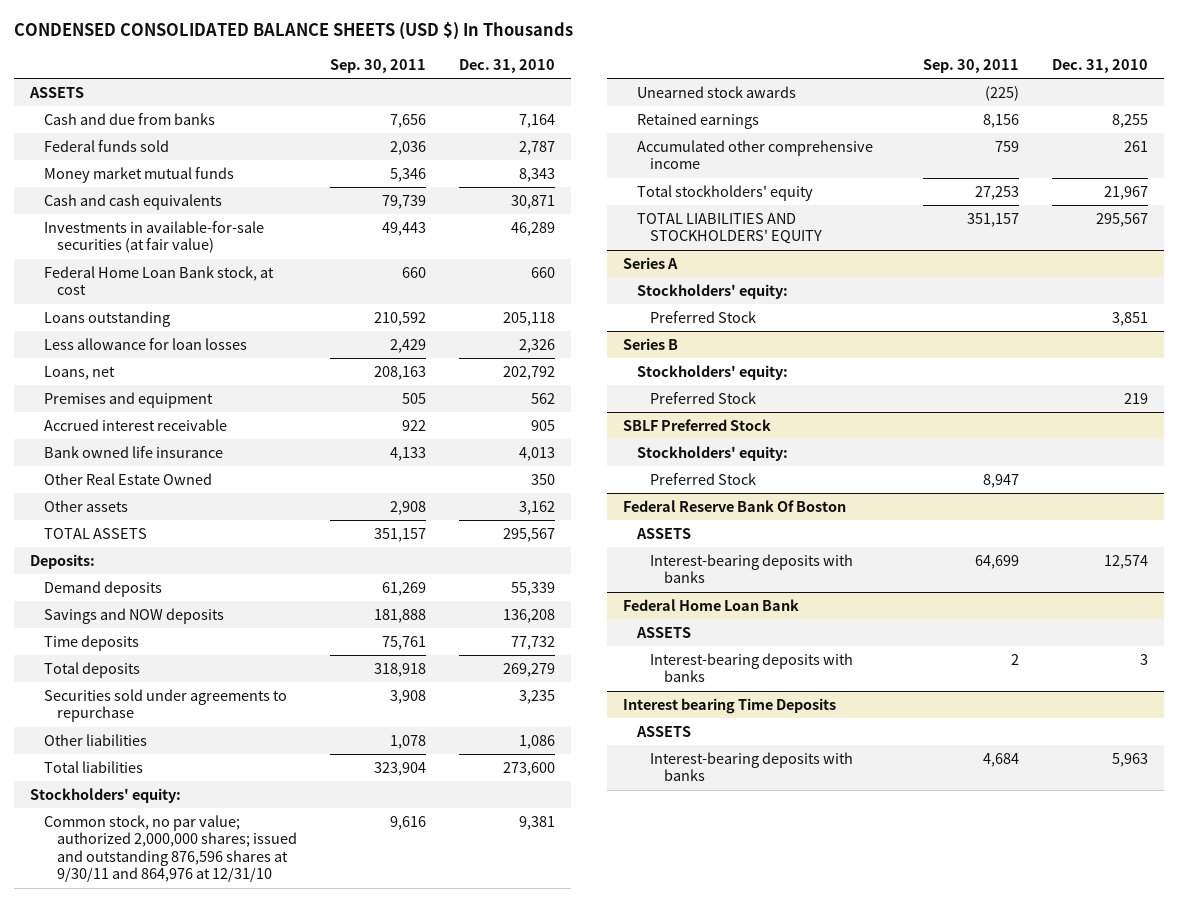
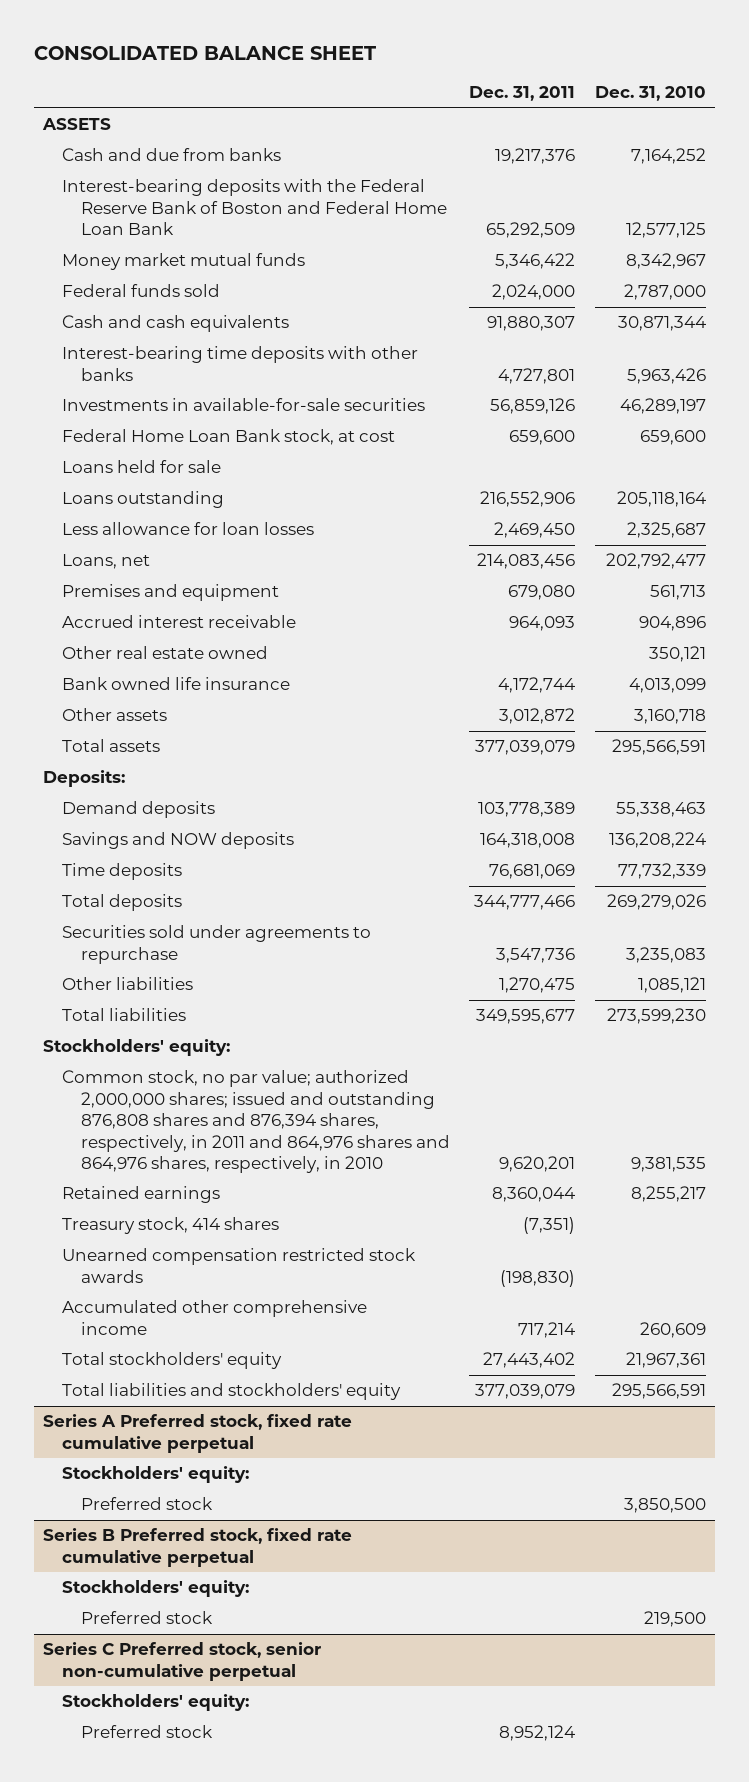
- CONDENSED CONSOLIDATED BALANCE SHEETS (USD $) In Thousands
+ CONSOLIDATED BALANCE SHEET
- | Sep. 30, 2011 | Dec. 31, 2010
+ | Dec. 31, 2011 | Dec. 31, 2010
- Cash and due from banks | 7,656 | 7,164
- Federal funds sold | 2,036 | 2,787
- Money market mutual funds | 5,346 | 8,343
- Cash and cash equivalents | 79,739 | 30,871
- Investments in available-for-sale securities (at fair value) | 49,443 | 46,289
- Federal Home Loan Bank stock, at cost | 660 | 660
- Loans outstanding | 210,592 | 205,118
- Less allowance for loan losses | 2,429 | 2,326
- Loans, net | 208,163 | 202,792
- Premises and equipment | 505 | 562
- Accrued interest receivable | 922 | 905
- Bank owned life insurance | 4,133 | 4,013
- Other Real Estate Owned | | 350
- Other assets | 2,908 | 3,162
- TOTAL ASSETS | 351,157 | 295,567
+ Cash and due from banks | 19,217,376 | 7,164,252
+ Interest-bearing deposits with the Federal Reserve Bank of Boston and Federal Home Loan Bank | 65,292,509 | 12,577,125
+ Money market mutual funds | 5,346,422 | 8,342,967
+ Federal funds sold | 2,024,000 | 2,787,000
+ Cash and cash equivalents | 91,880,307 | 30,871,344
+ Interest-bearing time deposits with other banks | 4,727,801 | 5,963,426
+ Investments in available-for-sale securities | 56,859,126 | 46,289,197
+ Federal Home Loan Bank stock, at cost | 659,600 | 659,600
+ Loans held for sale
+ Loans outstanding | 216,552,906 | 205,118,164
+ Less allowance for loan losses | 2,469,450 | 2,325,687
+ Loans, net | 214,083,456 | 202,792,477
+ Premises and equipment | 679,080 | 561,713
+ Accrued interest receivable | 964,093 | 904,896
+ Other real estate owned | | 350,121
+ Bank owned life insurance | 4,172,744 | 4,013,099
+ Other assets | 3,012,872 | 3,160,718
+ Total assets | 377,039,079 | 295,566,591
- Demand deposits | 61,269 | 55,339
- Savings and NOW deposits | 181,888 | 136,208
- Time deposits | 75,761 | 77,732
- Total deposits | 318,918 | 269,279
- Securities sold under agreements to repurchase | 3,908 | 3,235
- Other liabilities | 1,078 | 1,086
- Total liabilities | 323,904 | 273,600
+ Demand deposits | 103,778,389 | 55,338,463
+ Savings and NOW deposits | 164,318,008 | 136,208,224
+ Time deposits | 76,681,069 | 77,732,339
+ Total deposits | 344,777,466 | 269,279,026
+ Securities sold under agreements to repurchase | 3,547,736 | 3,235,083
+ Other liabilities | 1,270,475 | 1,085,121
+ Total liabilities | 349,595,677 | 273,599,230
- Common stock, no par value; authorized 2,000,000 shares; issued and outstanding 876,596 shares at 9/30/11 and 864,976 at 12/31/10 | 9,616 | 9,381
- Unearned stock awards | (225) |
- Retained earnings | 8,156 | 8,255
- Accumulated other comprehensive income | 759 | 261
- Total stockholders' equity | 27,253 | 21,967
- TOTAL LIABILITIES AND STOCKHOLDERS' EQUITY | 351,157 | 295,567
- Series A
+ Common stock, no par value; authorized 2,000,000 shares; issued and outstanding 876,808 shares and 876,394 shares, respectively, in 2011 and 864,976 shares and 864,976 shares, respectively, in 2010 | 9,620,201 | 9,381,535
+ Retained earnings | 8,360,044 | 8,255,217
+ Treasury stock, 414 shares | (7,351) |
+ Unearned compensation restricted stock awards | (198,830) |
+ Accumulated other comprehensive income | 717,214 | 260,609
+ Total stockholders' equity | 27,443,402 | 21,967,361
+ Total liabilities and stockholders' equity | 377,039,079 | 295,566,591
+ Series A Preferred stock, fixed rate cumulative perpetual
- Preferred Stock | | 3,851
- Series B
+ Preferred stock | | 3,850,500
+ Series B Preferred stock, fixed rate cumulative perpetual
- Preferred Stock | | 219
- SBLF Preferred Stock
+ Preferred stock | | 219,500
+ Series C Preferred stock, senior non-cumulative perpetual
- Preferred Stock | 8,947 |
- Federal Reserve Bank Of Boston
- ASSETS
- Interest-bearing deposits with banks | 64,699 | 12,574
- Federal Home Loan Bank
- ASSETS
- Interest-bearing deposits with banks | 2 | 3
- Interest bearing Time Deposits
- ASSETS
- Interest-bearing deposits with banks | 4,684 | 5,963
+ Preferred stock | 8,952,124 |

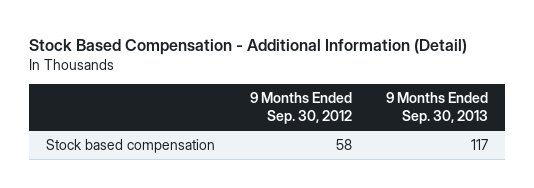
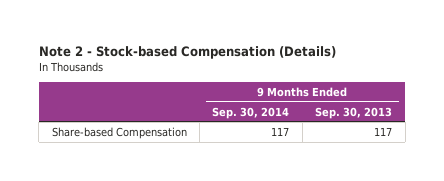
- Stock Based Compensation - Additional Information (Detail)
+ Note 2 - Stock-based Compensation (Details)
- | 9 Months Ended Sep. 30, 2012 | 9 Months Ended Sep. 30, 2013
+ | 9 Months Ended Sep. 30, 2014 | 9 Months Ended Sep. 30, 2013
- Stock based compensation | 58 | 117
+ Share-based Compensation | 117 | 117

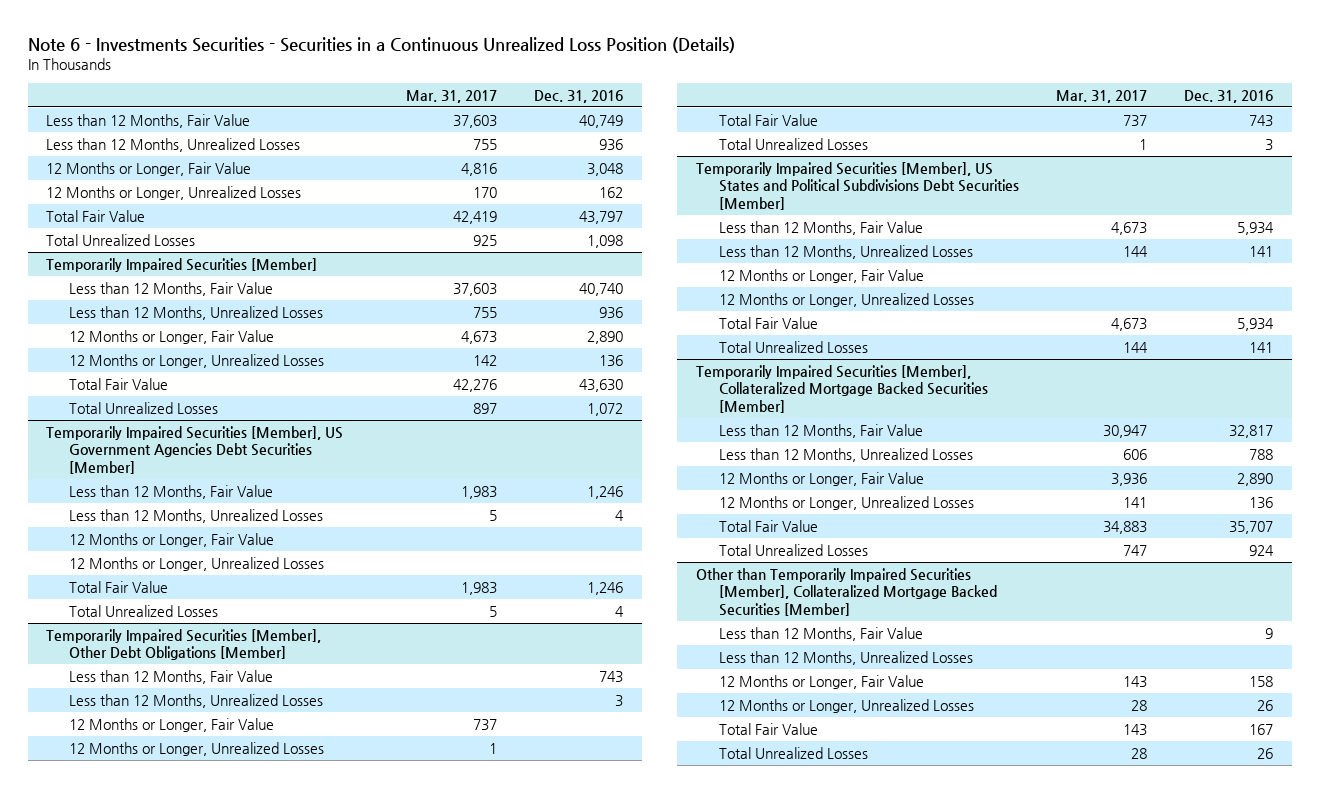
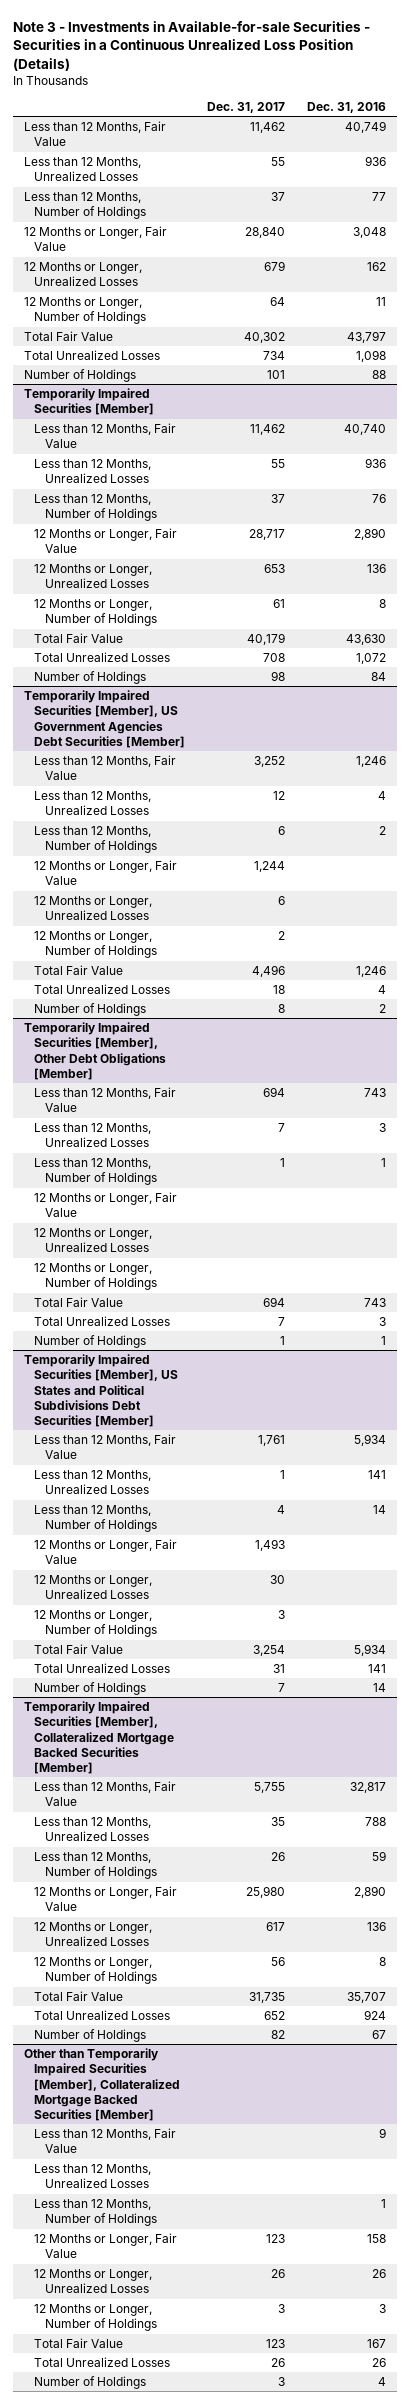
- Note 6 - Investments Securities - Securities in a Continuous Unrealized Loss Position (Details)
+ Note 3 - Investments in Available-for-sale Securities - Securities in a Continuous Unrealized Loss Position (Details)
- | Mar. 31, 2017 | Dec. 31, 2016
+ | Dec. 31, 2017 | Dec. 31, 2016
+ Less than 12 Months, Number of Holdings | 37 | 77
+ 12 Months or Longer, Number of Holdings | 64 | 11
+ Number of Holdings | 101 | 88
@ Temporarily Impaired Securities [Member]
+ Less than 12 Months, Number of Holdings | 37 | 76
+ 12 Months or Longer, Number of Holdings | 61 | 8
+ Number of Holdings | 98 | 84
@ Temporarily Impaired Securities [Member], US Government Agencies Debt Securities [Member]
+ Less than 12 Months, Number of Holdings | 6 | 2
+ 12 Months or Longer, Number of Holdings | 2 |
+ Number of Holdings | 8 | 2
@ Temporarily Impaired Securities [Member], Other Debt Obligations [Member]
+ Less than 12 Months, Number of Holdings | 1 | 1
+ 12 Months or Longer, Number of Holdings
+ Number of Holdings | 1 | 1
@ Temporarily Impaired Securities [Member], US States and Political Subdivisions Debt Securities [Member]
+ Less than 12 Months, Number of Holdings | 4 | 14
+ 12 Months or Longer, Number of Holdings | 3 |
+ Number of Holdings | 7 | 14
@ Temporarily Impaired Securities [Member], Collateralized Mortgage Backed Securities [Member]
+ Less than 12 Months, Number of Holdings | 26 | 59
+ 12 Months or Longer, Number of Holdings | 56 | 8
+ Number of Holdings | 82 | 67
@ Other than Temporarily Impaired Securities [Member], Collateralized Mortgage Backed Securities [Member]
+ Less than 12 Months, Number of Holdings | | 1
+ 12 Months or Longer, Number of Holdings | 3 | 3
+ Number of Holdings | 3 | 4

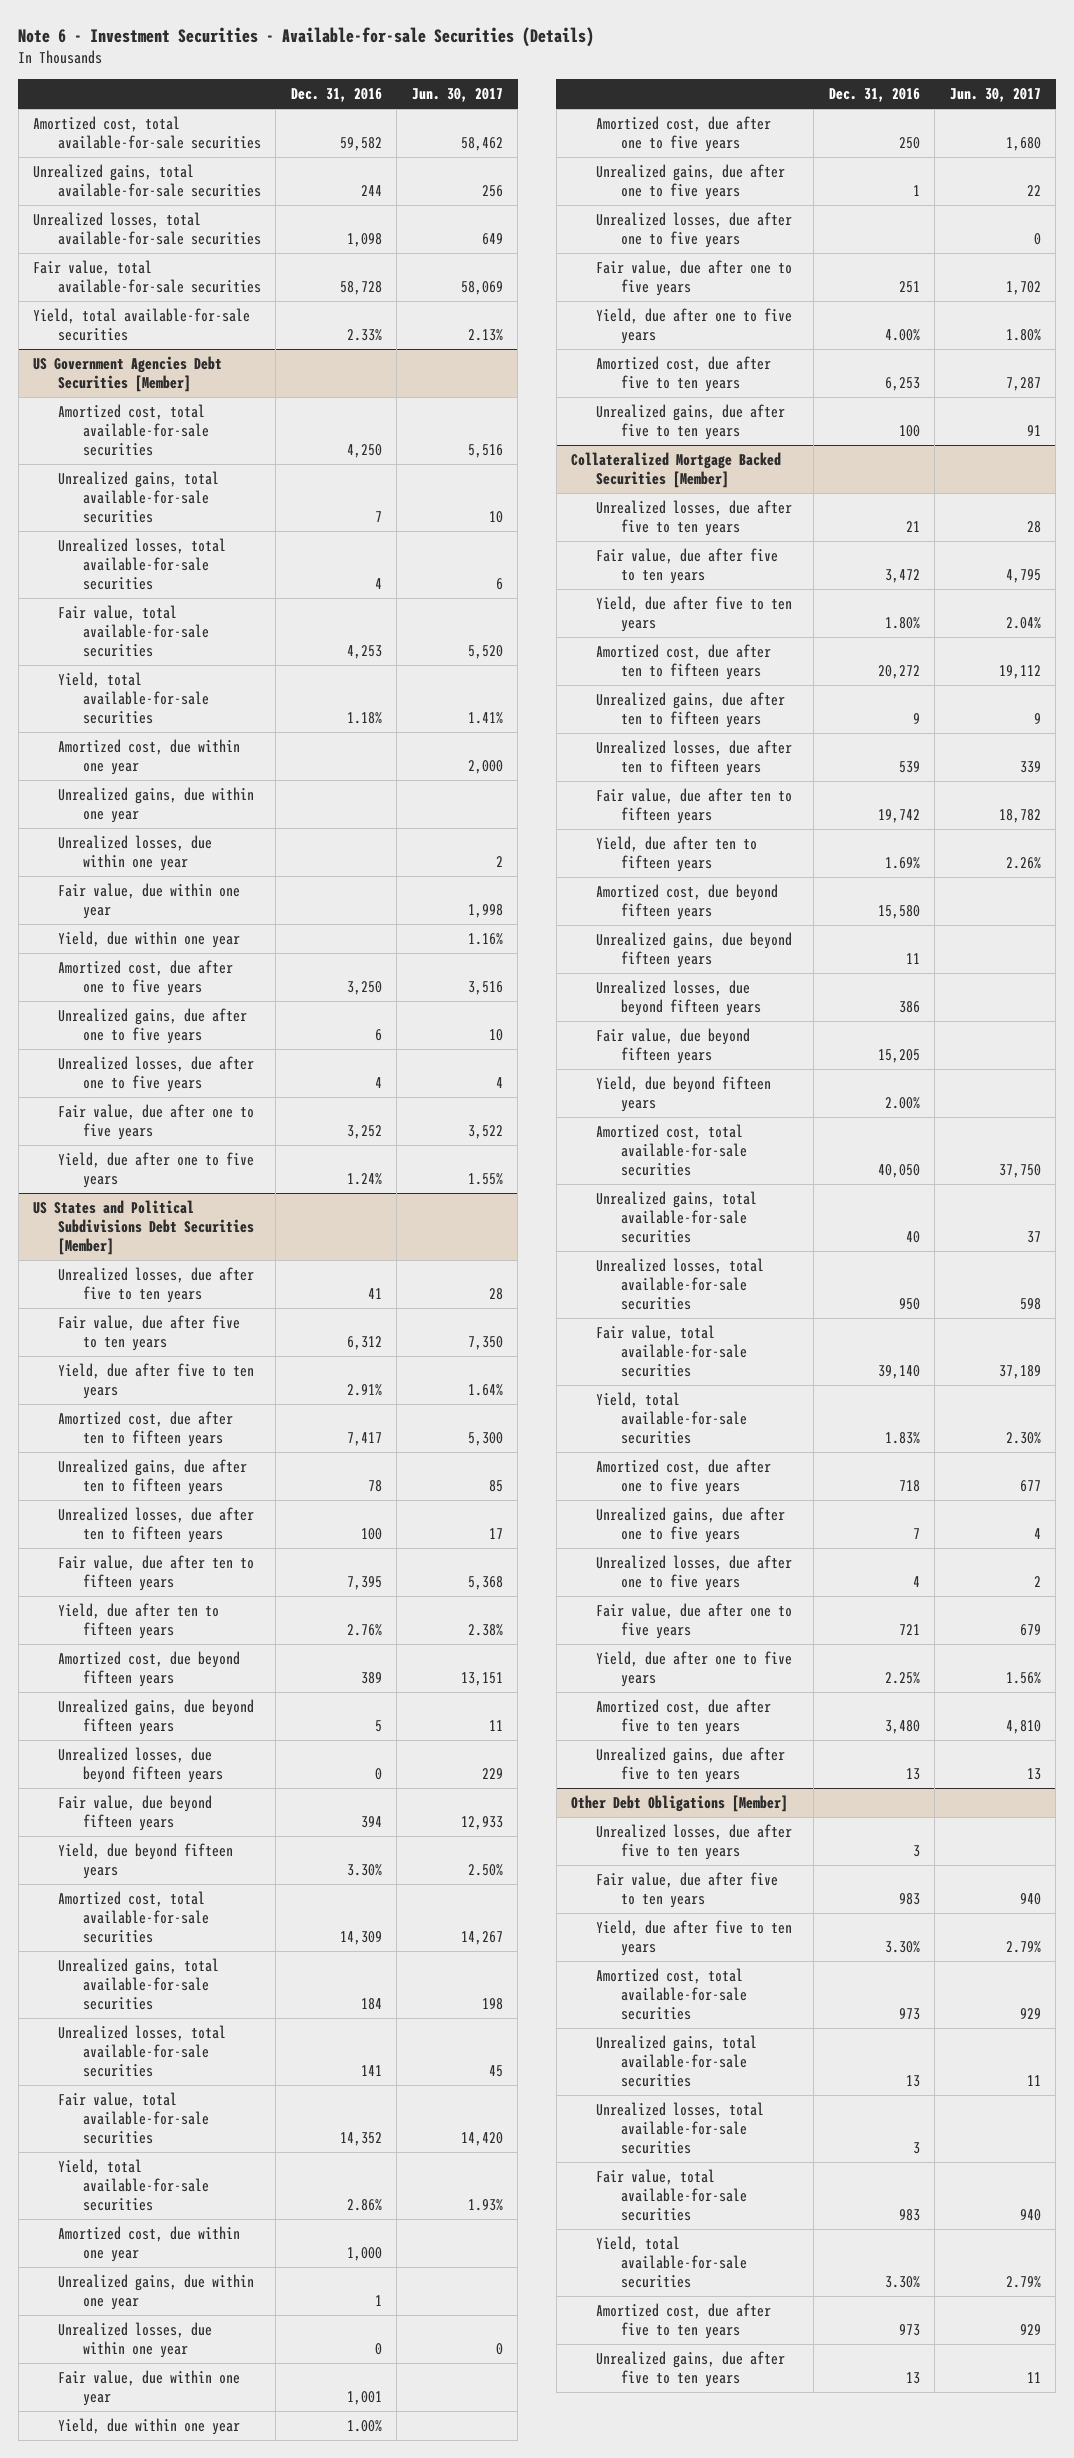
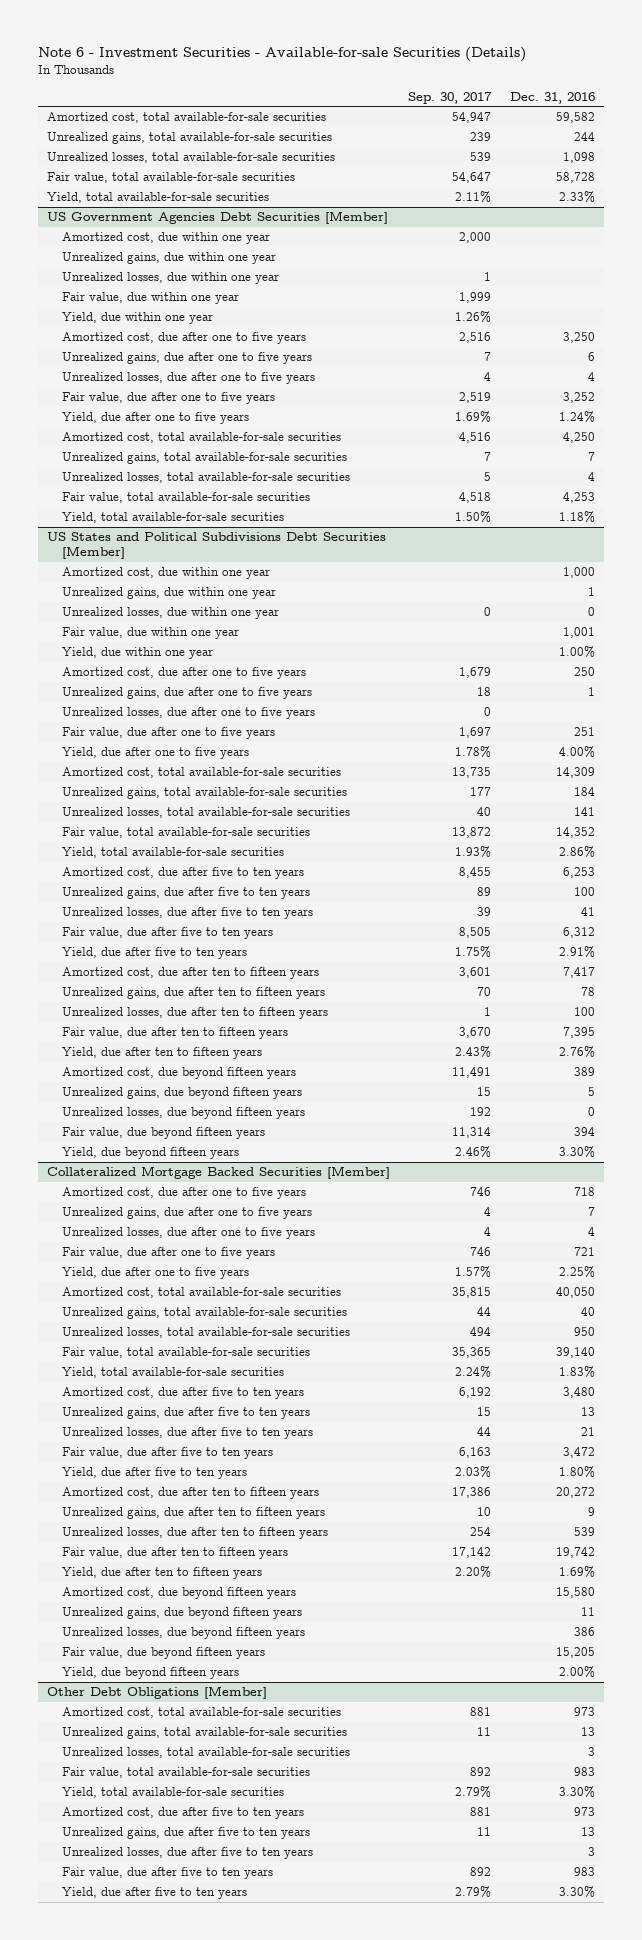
- | Dec. 31, 2016 | Jun. 30, 2017
+ | Sep. 30, 2017 | Dec. 31, 2016
@ US Government Agencies Debt Securities [Member]
moved down: Amortized cost, total available-for-sale securities | 4,516 | 4,250
moved down: Unrealized gains, total available-for-sale securities | 7 | 7
moved down: Unrealized losses, total available-for-sale securities | 5 | 4
moved down: Fair value, total available-for-sale securities | 4,518 | 4,253
moved down: Yield, total available-for-sale securities | 1.50% | 1.18%
@ US States and Political Subdivisions Debt Securities [Member]
moved up: Amortized cost, due within one year | | 1,000
moved up: Unrealized gains, due within one year | | 1
moved up: Unrealized losses, due within one year | 0 | 0
moved up: Fair value, due within one year | | 1,001
moved up: Yield, due within one year | | 1.00%
moved up: Amortized cost, due after one to five years | 1,679 | 250
moved up: Unrealized gains, due after one to five years | 18 | 1
moved up: Unrealized losses, due after one to five years | 0 |
moved up: Fair value, due after one to five years | 1,697 | 251
moved up: Yield, due after one to five years | 1.78% | 4.00%
moved up: Amortized cost, total available-for-sale securities | 13,735 | 14,309
moved up: Unrealized gains, total available-for-sale securities | 177 | 184
moved up: Unrealized losses, total available-for-sale securities | 40 | 141
moved up: Fair value, total available-for-sale securities | 13,872 | 14,352
moved up: Yield, total available-for-sale securities | 1.93% | 2.86%
moved up: Amortized cost, due after five to ten years | 8,455 | 6,253
moved up: Unrealized gains, due after five to ten years | 89 | 100
@ Collateralized Mortgage Backed Securities [Member]
moved up: Amortized cost, due after one to five years | 746 | 718
moved up: Unrealized gains, due after one to five years | 4 | 7
moved up: Unrealized losses, due after one to five years | 4 | 4
moved up: Fair value, due after one to five years | 746 | 721
moved up: Yield, due after one to five years | 1.57% | 2.25%
moved up: Amortized cost, total available-for-sale securities | 35,815 | 40,050
moved up: Unrealized gains, total available-for-sale securities | 44 | 40
moved up: Unrealized losses, total available-for-sale securities | 494 | 950
moved up: Fair value, total available-for-sale securities | 35,365 | 39,140
moved up: Yield, total available-for-sale securities | 2.24% | 1.83%
moved up: Amortized cost, due after five to ten years | 6,192 | 3,480
moved up: Unrealized gains, due after five to ten years | 15 | 13
@ Other Debt Obligations [Member]
moved down: Unrealized losses, due after five to ten years | | 3
moved down: Fair value, due after five to ten years | 892 | 983
moved down: Yield, due after five to ten years | 2.79% | 3.30%

